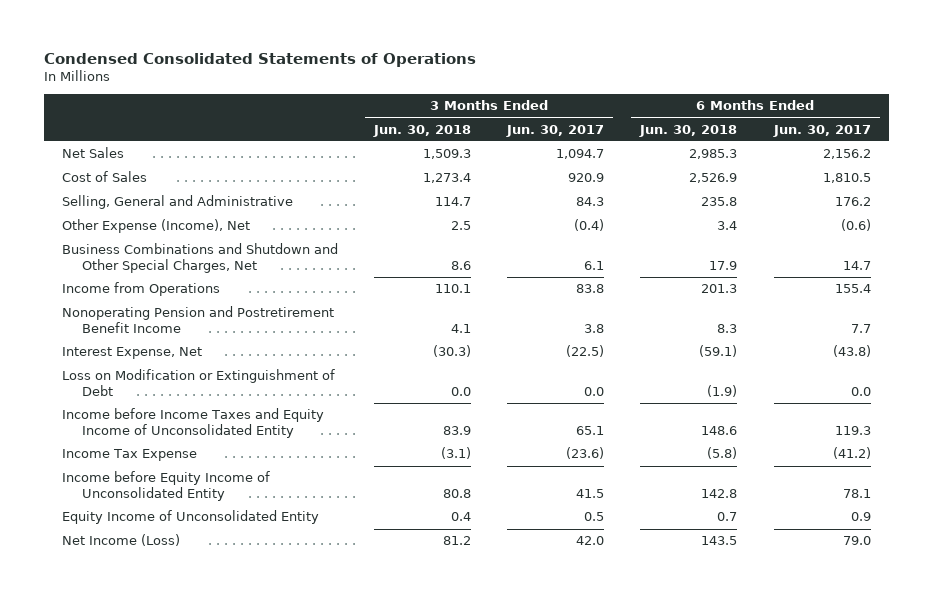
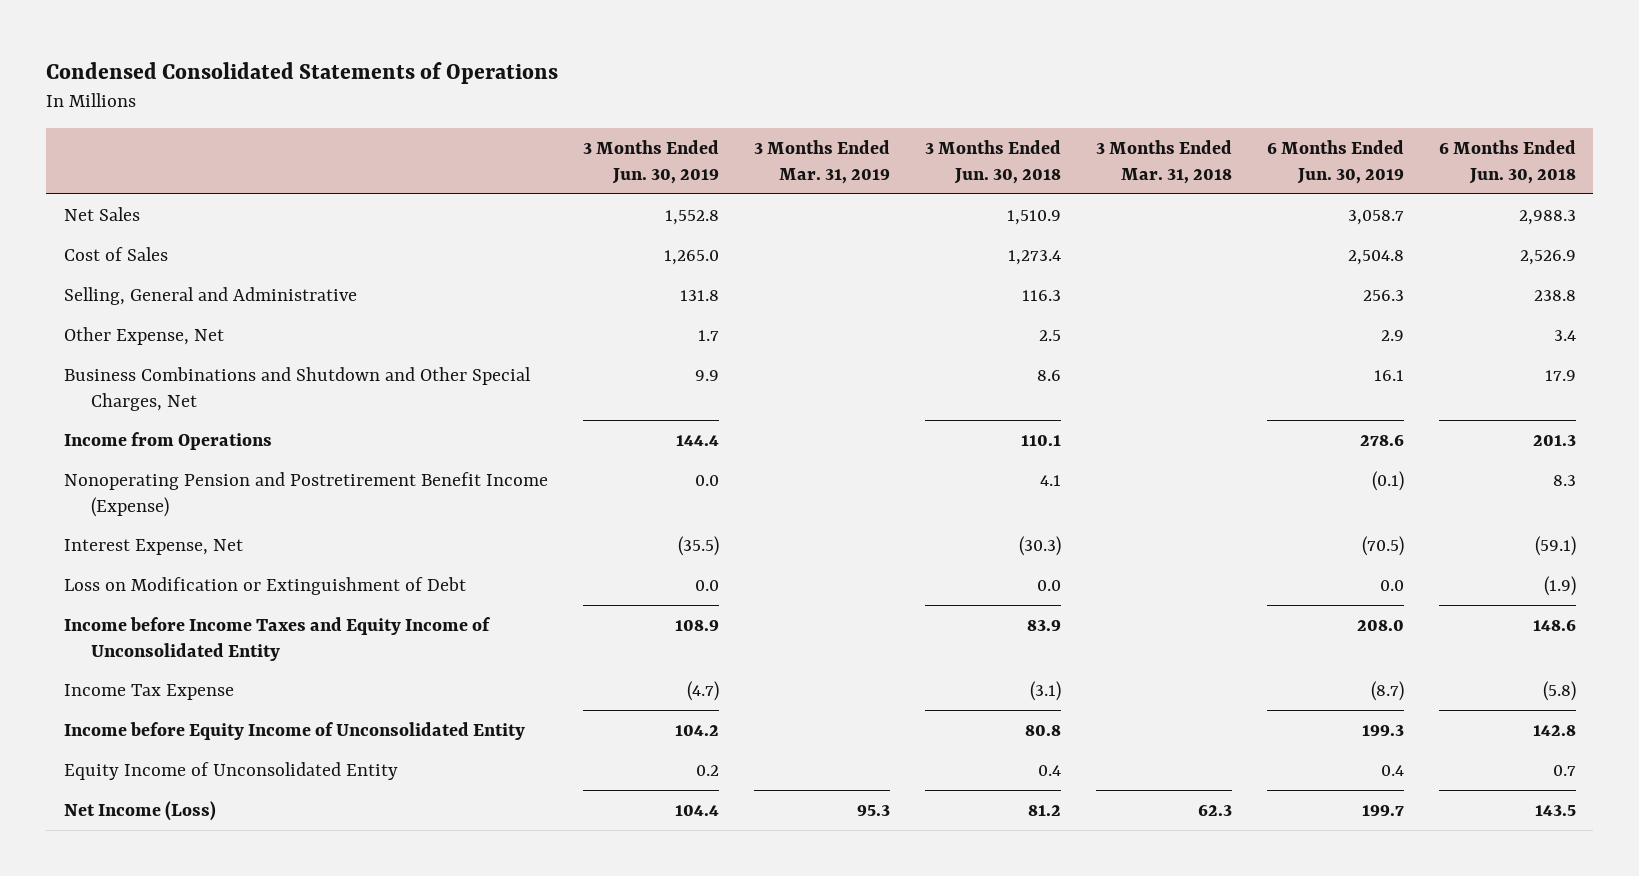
- | 3 Months Ended Jun. 30, 2018 | 3 Months Ended Jun. 30, 2017 | 6 Months Ended Jun. 30, 2018 | 6 Months Ended Jun. 30, 2017
+ | 3 Months Ended Jun. 30, 2019 | 3 Months Ended Mar. 31, 2019 | 3 Months Ended Jun. 30, 2018 | 3 Months Ended Mar. 31, 2018 | 6 Months Ended Jun. 30, 2019 | 6 Months Ended Jun. 30, 2018
- Net Sales | 1,509.3 | 1,094.7 | 2,985.3 | 2,156.2
+ Net Sales | 1,552.8 | | 1,510.9 | | 3,058.7 | 2,988.3
- Selling, General and Administrative | 114.7 | 84.3 | 235.8 | 176.2
- Other Expense (Income), Net | 2.5 | (0.4) | 3.4 | (0.6)
+ Selling, General and Administrative | 131.8 | | 116.3 | | 256.3 | 238.8
+ Other Expense, Net | 1.7 | | 2.5 | | 2.9 | 3.4
- Nonoperating Pension and Postretirement Benefit Income | 4.1 | 3.8 | 8.3 | 7.7
+ Nonoperating Pension and Postretirement Benefit Income (Expense) | 0.0 | | 4.1 | | (0.1) | 8.3

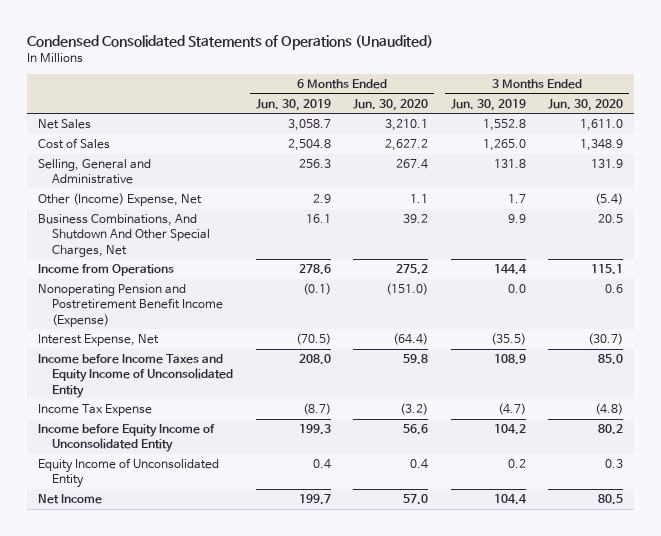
- Condensed Consolidated Statements of Operations
+ Condensed Consolidated Statements of Operations (Unaudited)
- | 3 Months Ended Jun. 30, 2019 | 3 Months Ended Mar. 31, 2019 | 3 Months Ended Jun. 30, 2018 | 3 Months Ended Mar. 31, 2018 | 6 Months Ended Jun. 30, 2019 | 6 Months Ended Jun. 30, 2018
+ | 6 Months Ended Jun. 30, 2019 | 6 Months Ended Jun. 30, 2020 | 3 Months Ended Jun. 30, 2019 | 3 Months Ended Jun. 30, 2020
- Other Expense, Net | 1.7 | | 2.5 | | 2.9 | 3.4
- Business Combinations and Shutdown and Other Special Charges, Net | 9.9 | | 8.6 | | 16.1 | 17.9
+ Other (Income) Expense, Net | 2.9 | 1.1 | 1.7 | (5.4)
+ Business Combinations, And Shutdown And Other Special Charges, Net | 16.1 | 39.2 | 9.9 | 20.5
- Loss on Modification or Extinguishment of Debt | 0.0 | | 0.0 | | 0.0 | (1.9)
- Net Income (Loss) | 104.4 | 95.3 | 81.2 | 62.3 | 199.7 | 143.5
+ Net Income | 199.7 | 57.0 | 104.4 | 80.5

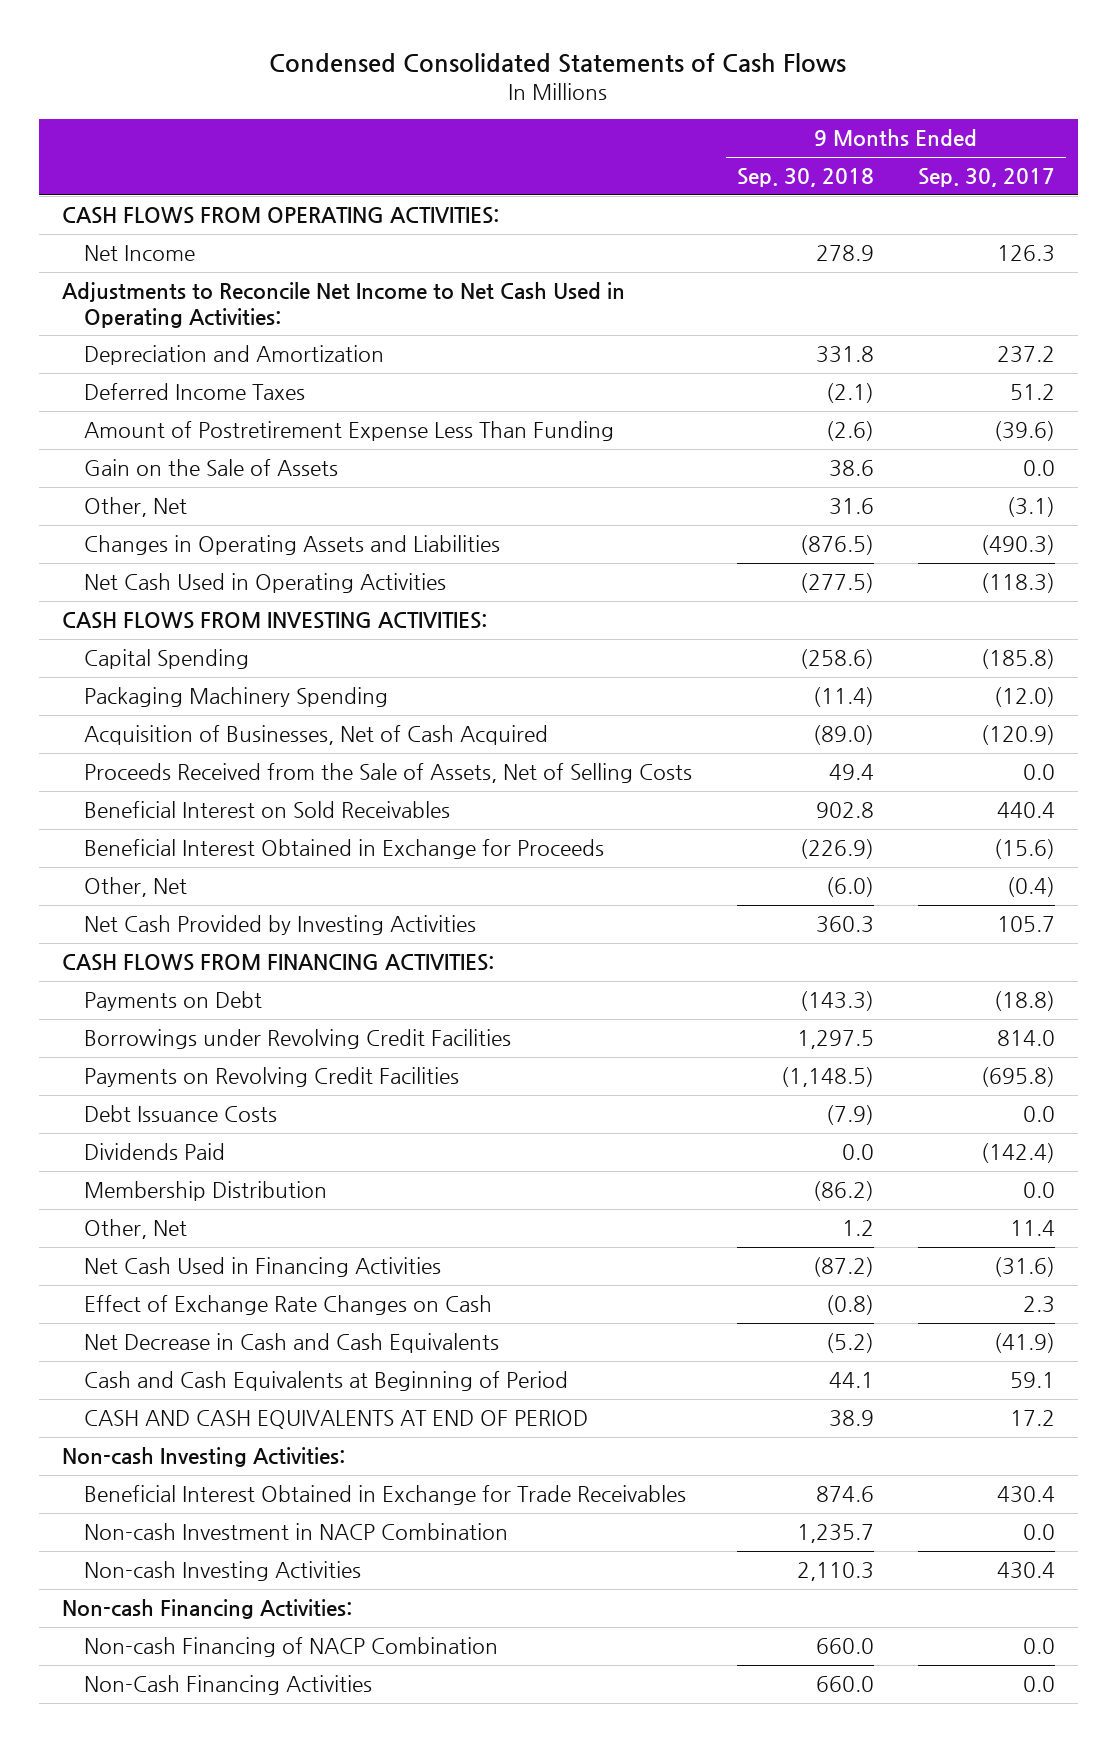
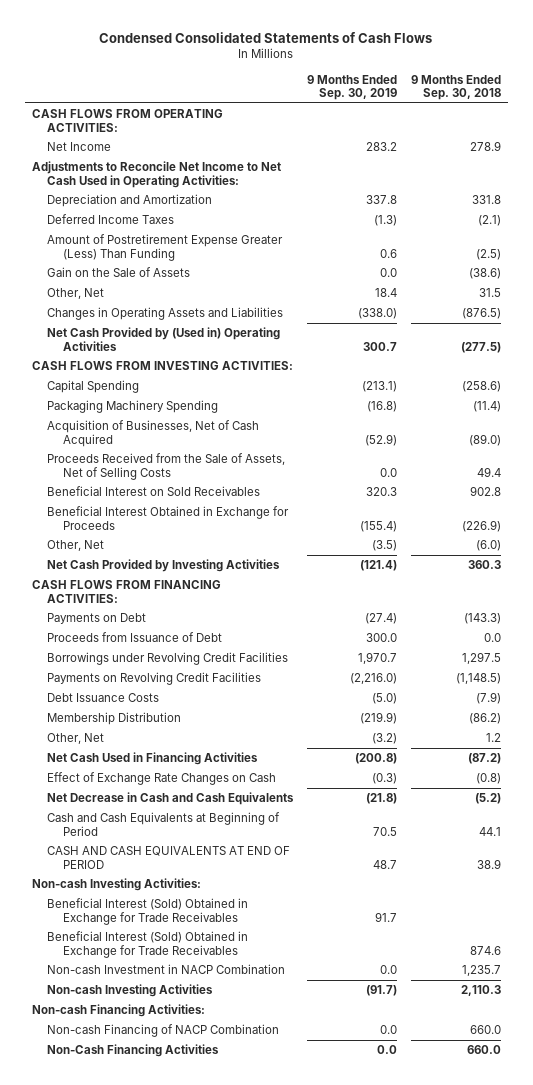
- | 9 Months Ended Sep. 30, 2018 | 9 Months Ended Sep. 30, 2017
+ | 9 Months Ended Sep. 30, 2019 | 9 Months Ended Sep. 30, 2018
- Amount of Postretirement Expense Less Than Funding | (2.6) | (39.6)
- Gain on the Sale of Assets | 38.6 | 0.0
- Other, Net | 31.6 | (3.1)
+ Amount of Postretirement Expense Greater (Less) Than Funding | 0.6 | (2.5)
+ Gain on the Sale of Assets | 0.0 | (38.6)
+ Other, Net | 18.4 | 31.5
- Net Cash Used in Operating Activities | (277.5) | (118.3)
+ Net Cash Provided by (Used in) Operating Activities | 300.7 | (277.5)
+ Proceeds from Issuance of Debt | 300.0 | 0.0
- Dividends Paid | 0.0 | (142.4)
- Beneficial Interest Obtained in Exchange for Trade Receivables | 874.6 | 430.4
+ Beneficial Interest (Sold) Obtained in Exchange for Trade Receivables | 91.7 |
+ Beneficial Interest (Sold) Obtained in Exchange for Trade Receivables | | 874.6

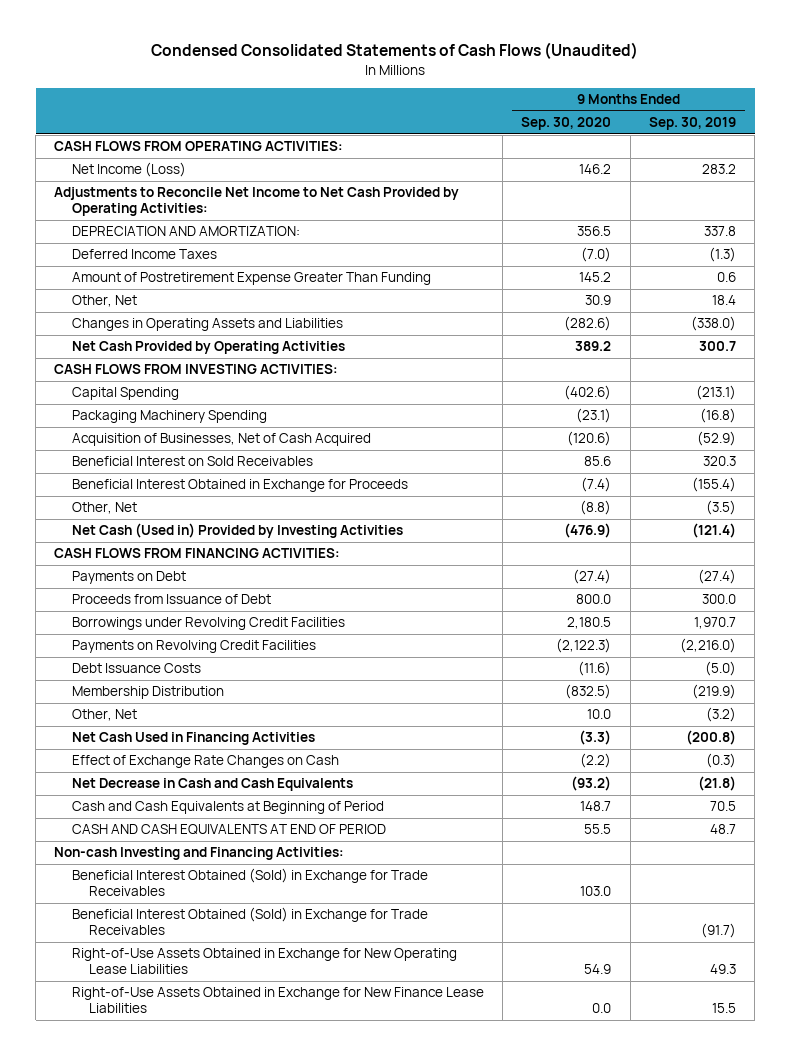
- Condensed Consolidated Statements of Cash Flows
+ Condensed Consolidated Statements of Cash Flows (Unaudited)
- | 9 Months Ended Sep. 30, 2019 | 9 Months Ended Sep. 30, 2018
+ | 9 Months Ended Sep. 30, 2020 | 9 Months Ended Sep. 30, 2019
- Net Income | 283.2 | 278.9
- Adjustments to Reconcile Net Income to Net Cash Used in Operating Activities:
- Depreciation and Amortization | 337.8 | 331.8
+ Net Income (Loss) | 146.2 | 283.2
+ Adjustments to Reconcile Net Income to Net Cash Provided by Operating Activities:
+ DEPRECIATION AND AMORTIZATION: | 356.5 | 337.8
- Amount of Postretirement Expense Greater (Less) Than Funding | 0.6 | (2.5)
- Gain on the Sale of Assets | 0.0 | (38.6)
+ Amount of Postretirement Expense Greater Than Funding | 145.2 | 0.6
- Net Cash Provided by (Used in) Operating Activities | 300.7 | (277.5)
+ Net Cash Provided by Operating Activities | 389.2 | 300.7
- Proceeds Received from the Sale of Assets, Net of Selling Costs | 0.0 | 49.4
- Net Cash Provided by Investing Activities | (121.4) | 360.3
+ Net Cash (Used in) Provided by Investing Activities | (476.9) | (121.4)
- Non-cash Investing Activities:
- Beneficial Interest (Sold) Obtained in Exchange for Trade Receivables | 91.7 |
- Beneficial Interest (Sold) Obtained in Exchange for Trade Receivables | | 874.6
- Non-cash Investment in NACP Combination | 0.0 | 1,235.7
- Non-cash Investing Activities | (91.7) | 2,110.3
- Non-cash Financing Activities:
- Non-cash Financing of NACP Combination | 0.0 | 660.0
- Non-Cash Financing Activities | 0.0 | 660.0
+ Non-cash Investing and Financing Activities:
+ Beneficial Interest Obtained (Sold) in Exchange for Trade Receivables | 103.0 |
+ Beneficial Interest Obtained (Sold) in Exchange for Trade Receivables | | (91.7)
+ Right-of-Use Assets Obtained in Exchange for New Operating Lease Liabilities | 54.9 | 49.3
+ Right-of-Use Assets Obtained in Exchange for New Finance Lease Liabilities | 0.0 | 15.5

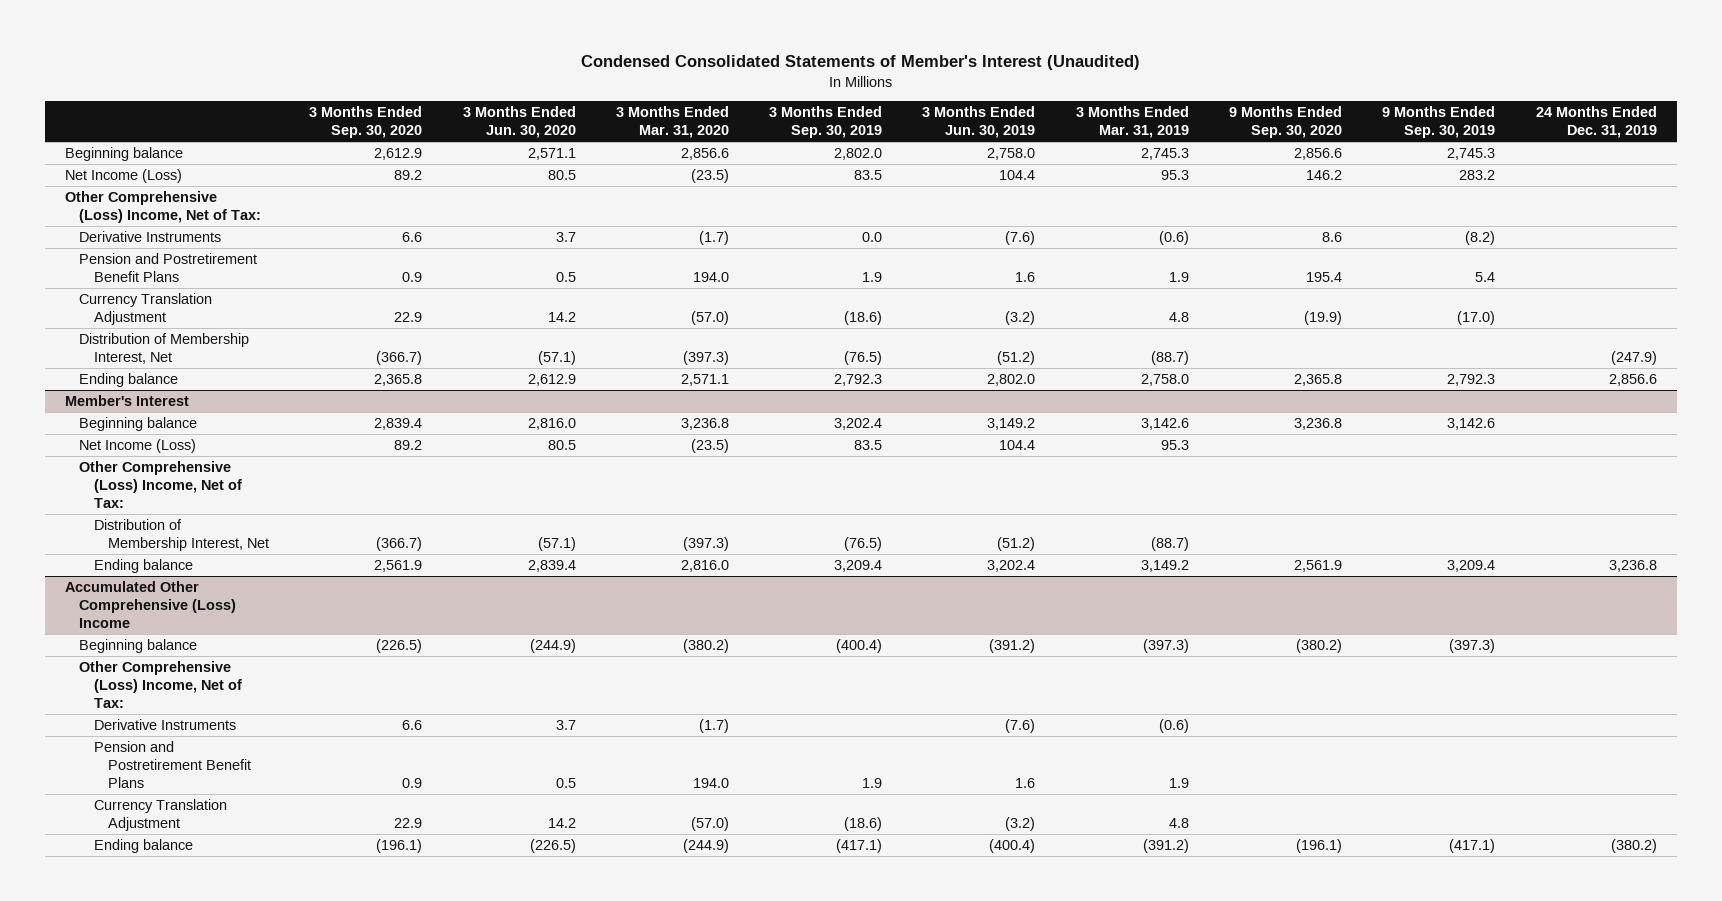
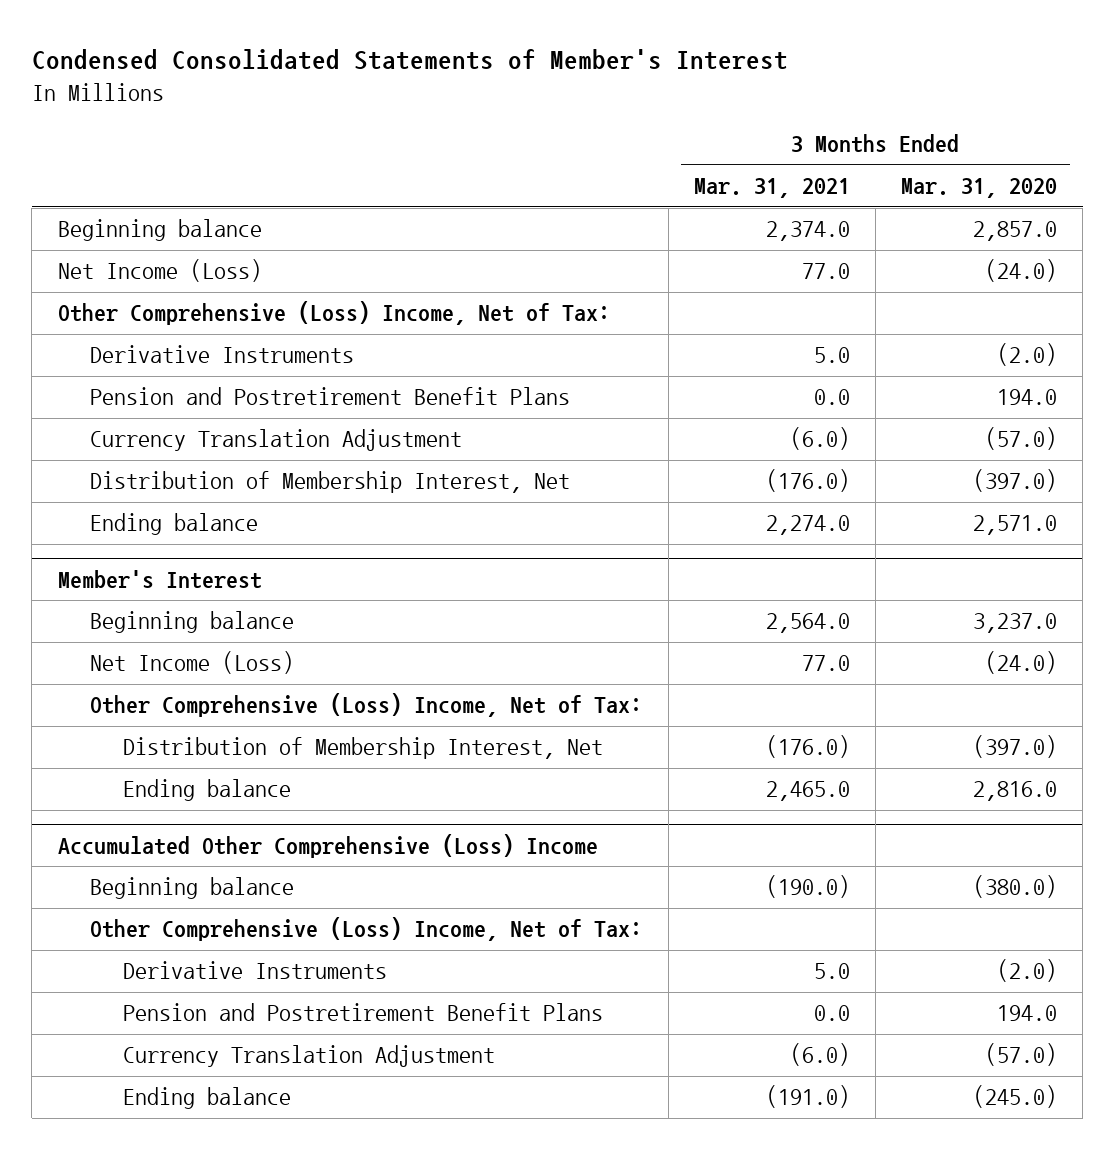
- Condensed Consolidated Statements of Member's Interest (Unaudited)
+ Condensed Consolidated Statements of Member's Interest
- | 3 Months Ended Sep. 30, 2020 | 3 Months Ended Jun. 30, 2020 | 3 Months Ended Mar. 31, 2020 | 3 Months Ended Sep. 30, 2019 | 3 Months Ended Jun. 30, 2019 | 3 Months Ended Mar. 31, 2019 | 9 Months Ended Sep. 30, 2020 | 9 Months Ended Sep. 30, 2019 | 24 Months Ended Dec. 31, 2019
+ | 3 Months Ended Mar. 31, 2021 | 3 Months Ended Mar. 31, 2020
- Beginning balance | 2,612.9 | 2,571.1 | 2,856.6 | 2,802.0 | 2,758.0 | 2,745.3 | 2,856.6 | 2,745.3 |
- Net Income (Loss) | 89.2 | 80.5 | (23.5) | 83.5 | 104.4 | 95.3 | 146.2 | 283.2 |
+ Beginning balance | 2,374.0 | 2,857.0
+ Net Income (Loss) | 77.0 | (24.0)
- Derivative Instruments | 6.6 | 3.7 | (1.7) | 0.0 | (7.6) | (0.6) | 8.6 | (8.2) |
+ Derivative Instruments | 5.0 | (2.0)
- Distribution of Membership Interest, Net | (366.7) | (57.1) | (397.3) | (76.5) | (51.2) | (88.7) | | | (247.9)
- Ending balance | 2,365.8 | 2,612.9 | 2,571.1 | 2,792.3 | 2,802.0 | 2,758.0 | 2,365.8 | 2,792.3 | 2,856.6
+ Distribution of Membership Interest, Net | (176.0) | (397.0)
+ Ending balance | 2,274.0 | 2,571.0
@ Member's Interest
- Beginning balance | 2,839.4 | 2,816.0 | 3,236.8 | 3,202.4 | 3,149.2 | 3,142.6 | 3,236.8 | 3,142.6 |
- Net Income (Loss) | 89.2 | 80.5 | (23.5) | 83.5 | 104.4 | 95.3 | | |
+ Beginning balance | 2,564.0 | 3,237.0
+ Net Income (Loss) | 77.0 | (24.0)
- Distribution of Membership Interest, Net | (366.7) | (57.1) | (397.3) | (76.5) | (51.2) | (88.7) | | |
+ Distribution of Membership Interest, Net | (176.0) | (397.0)
@ Accumulated Other Comprehensive (Loss) Income
- Beginning balance | (226.5) | (244.9) | (380.2) | (400.4) | (391.2) | (397.3) | (380.2) | (397.3) |
+ Beginning balance | (190.0) | (380.0)
- Derivative Instruments | 6.6 | 3.7 | (1.7) | | (7.6) | (0.6) | | |
+ Derivative Instruments | 5.0 | (2.0)
- Ending balance | (196.1) | (226.5) | (244.9) | (417.1) | (400.4) | (391.2) | (196.1) | (417.1) | (380.2)
+ Ending balance | (191.0) | (245.0)

